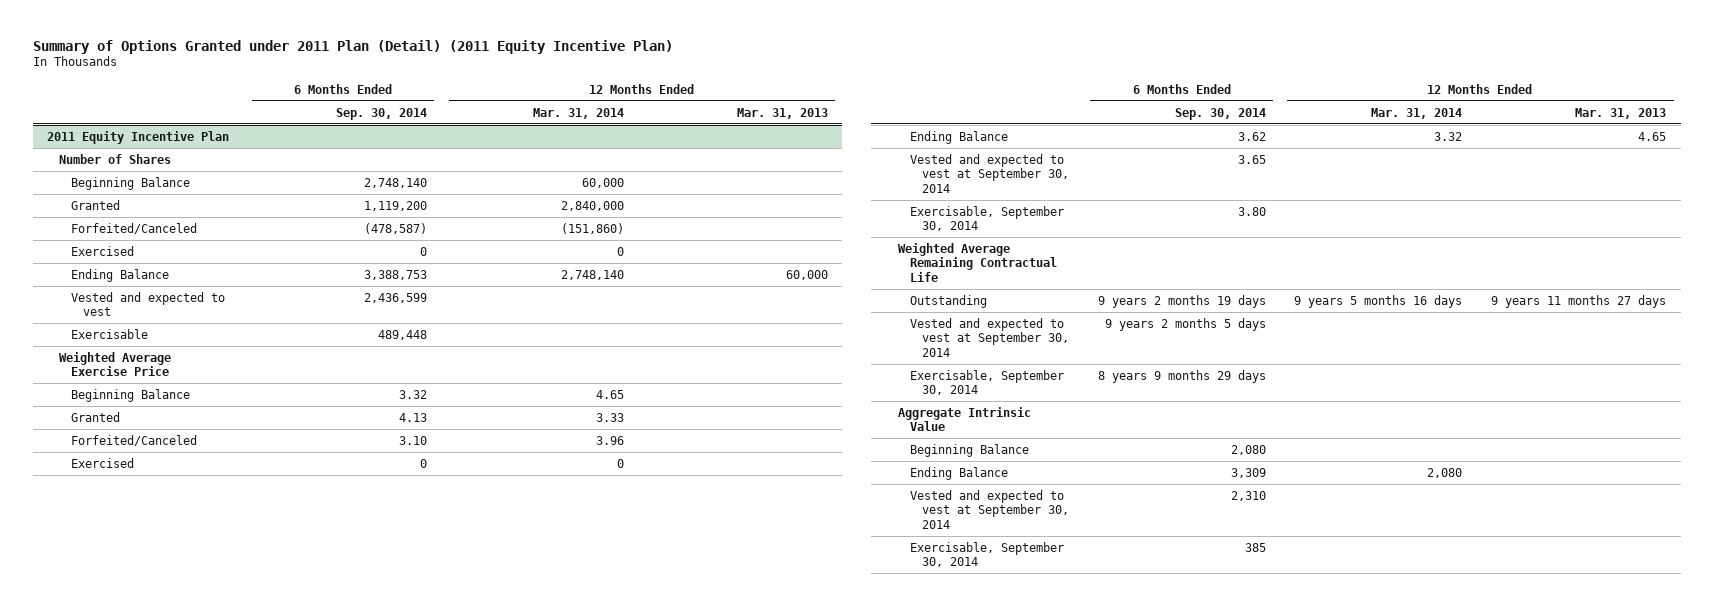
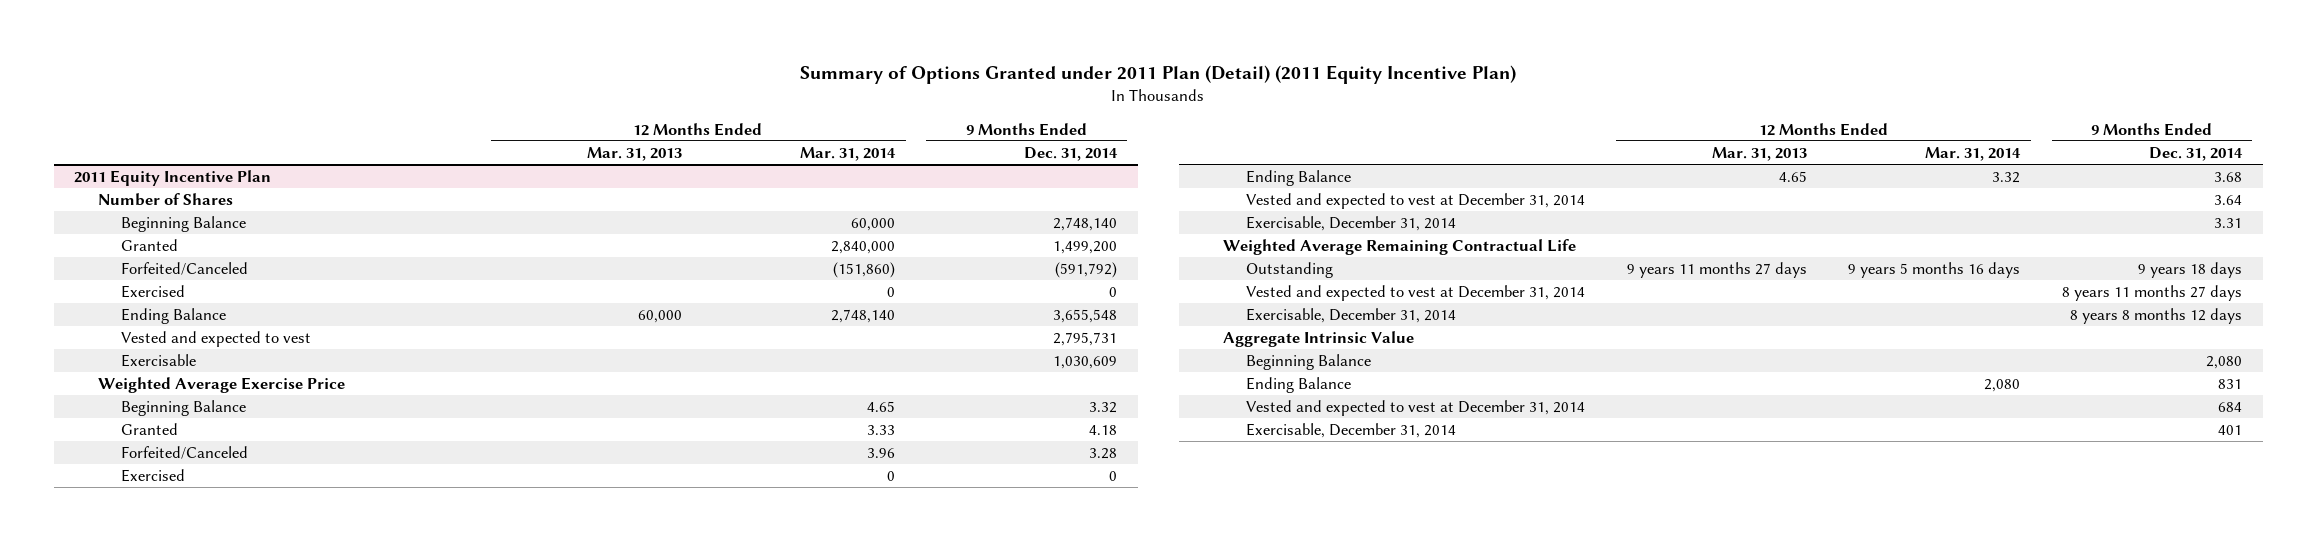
- | 6 Months Ended Sep. 30, 2014 | 12 Months Ended Mar. 31, 2014 | 12 Months Ended Mar. 31, 2013
+ | 12 Months Ended Mar. 31, 2013 | 12 Months Ended Mar. 31, 2014 | 9 Months Ended Dec. 31, 2014
@ 2011 Equity Incentive Plan
- Vested and expected to vest at September 30, 2014 | 3.65 | |
- Exercisable, September 30, 2014 | 3.80 | |
+ Vested and expected to vest at December 31, 2014 | | | 3.64
+ Exercisable, December 31, 2014 | | | 3.31
- Vested and expected to vest at September 30, 2014 | 9 years 2 months 5 days | |
- Exercisable, September 30, 2014 | 8 years 9 months 29 days | |
+ Vested and expected to vest at December 31, 2014 | | | 8 years 11 months 27 days
+ Exercisable, December 31, 2014 | | | 8 years 8 months 12 days
- Vested and expected to vest at September 30, 2014 | 2,310 | |
- Exercisable, September 30, 2014 | 385 | |
+ Vested and expected to vest at December 31, 2014 | | | 684
+ Exercisable, December 31, 2014 | | | 401

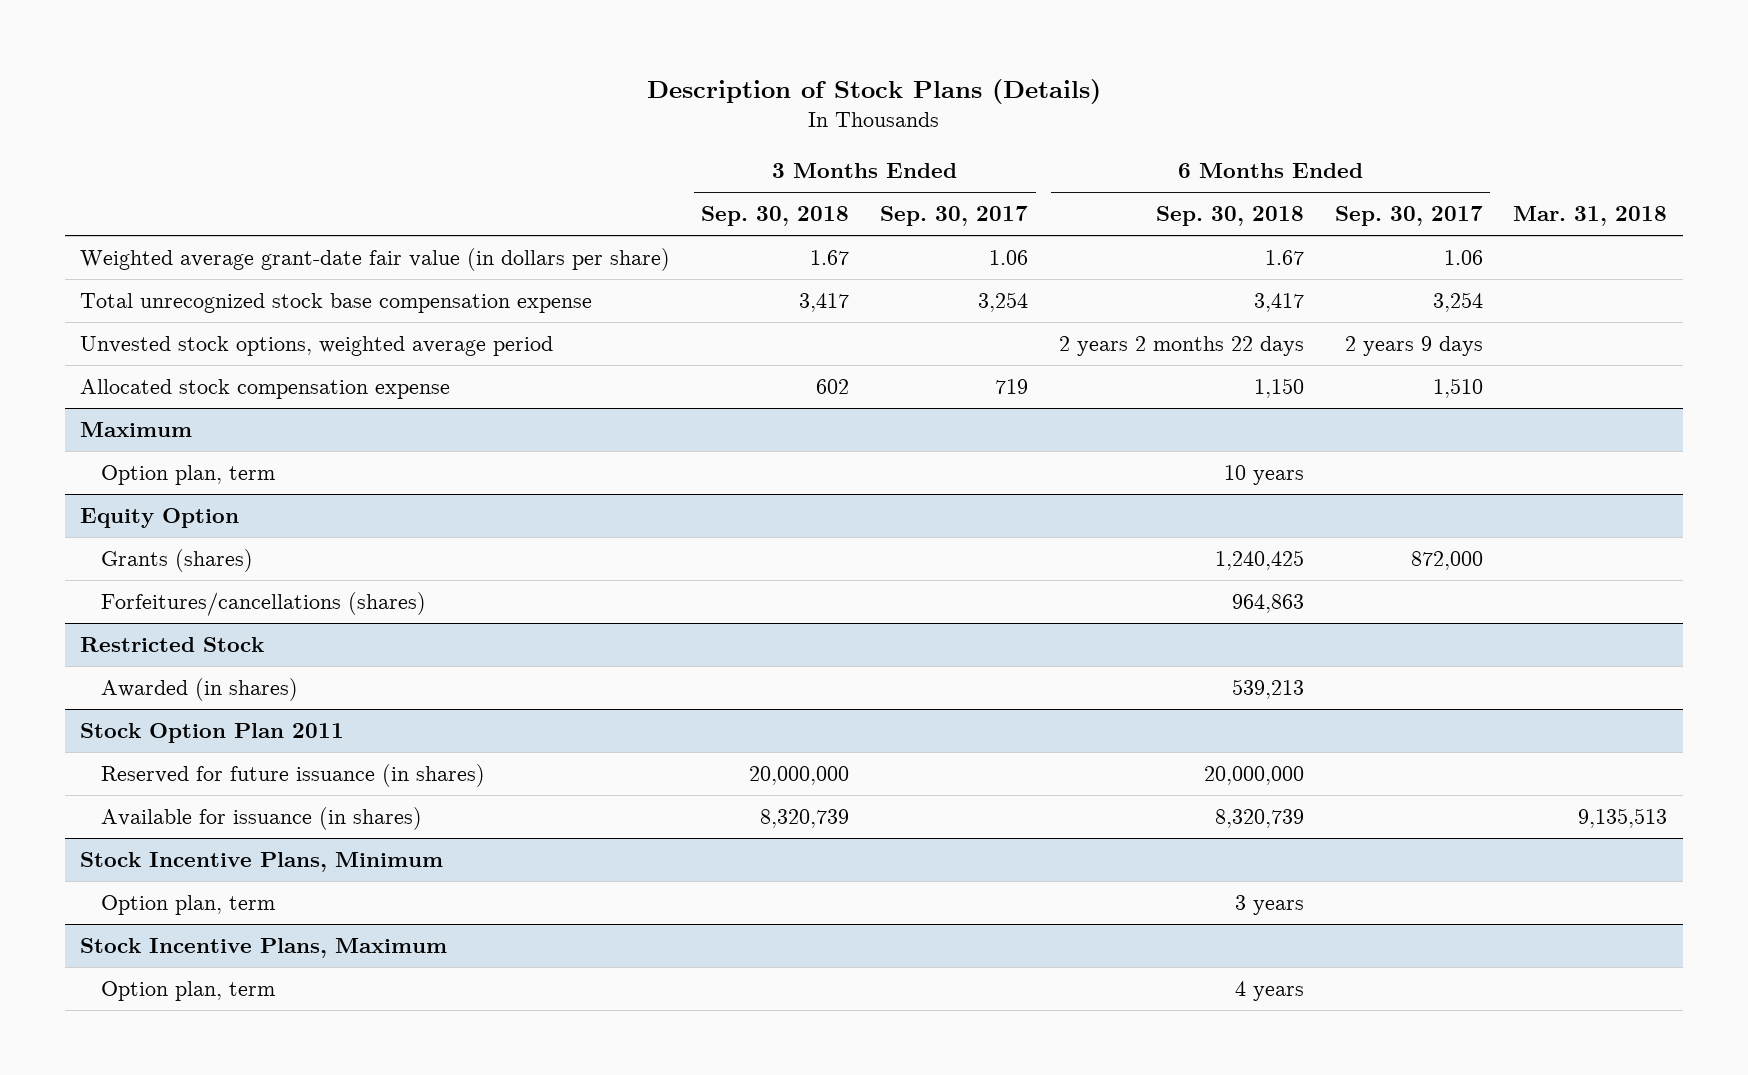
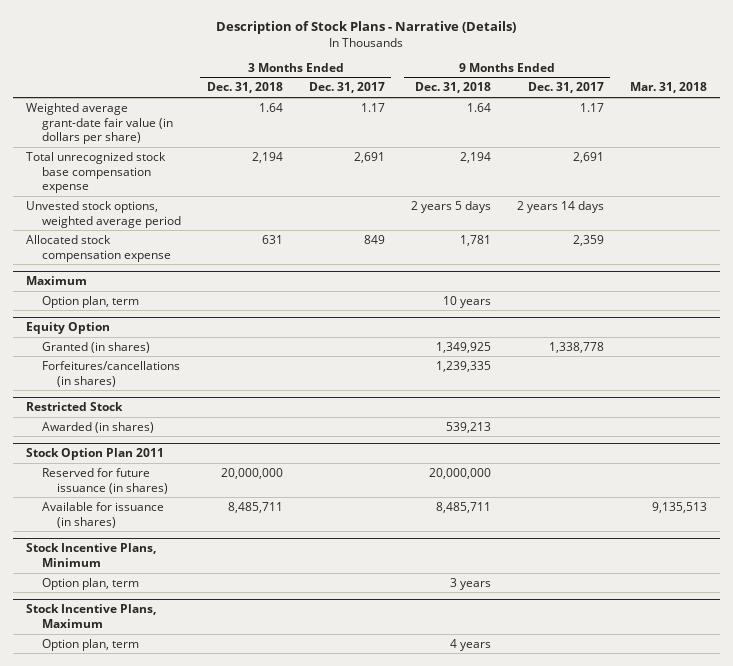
- Description of Stock Plans (Details)
+ Description of Stock Plans - Narrative (Details)
- | 3 Months Ended Sep. 30, 2018 | 3 Months Ended Sep. 30, 2017 | 6 Months Ended Sep. 30, 2018 | 6 Months Ended Sep. 30, 2017 | Mar. 31, 2018
+ | 3 Months Ended Dec. 31, 2018 | 3 Months Ended Dec. 31, 2017 | 9 Months Ended Dec. 31, 2018 | 9 Months Ended Dec. 31, 2017 | Mar. 31, 2018
@ Equity Option
- Grants (shares) | | | 1,240,425 | 872,000 |
- Forfeitures/cancellations (shares) | | | 964,863 | |
+ Granted (in shares) | | | 1,349,925 | 1,338,778 |
+ Forfeitures/cancellations (in shares) | | | 1,239,335 | |

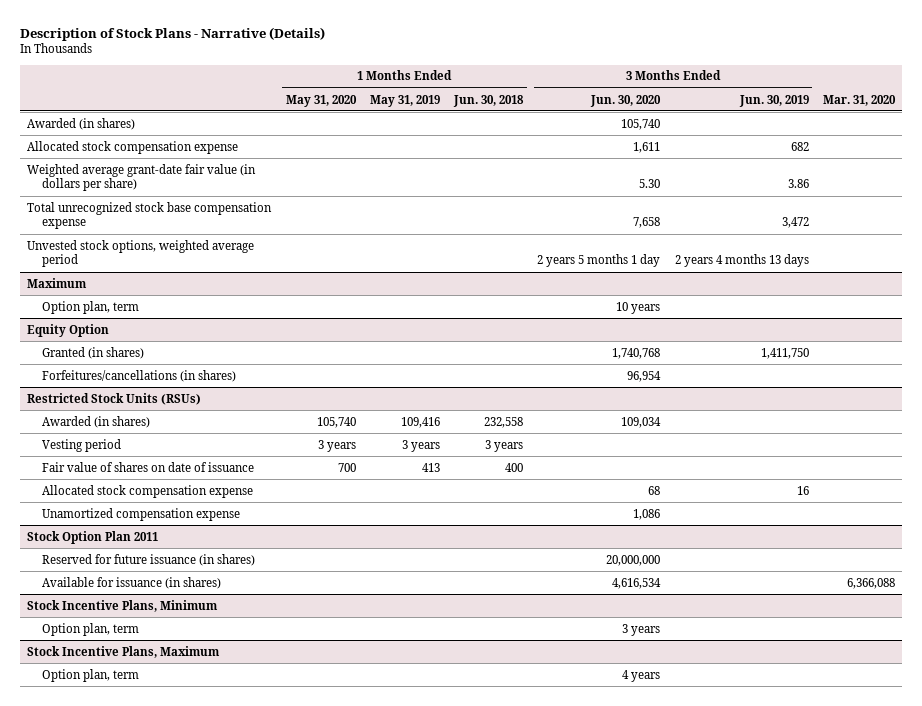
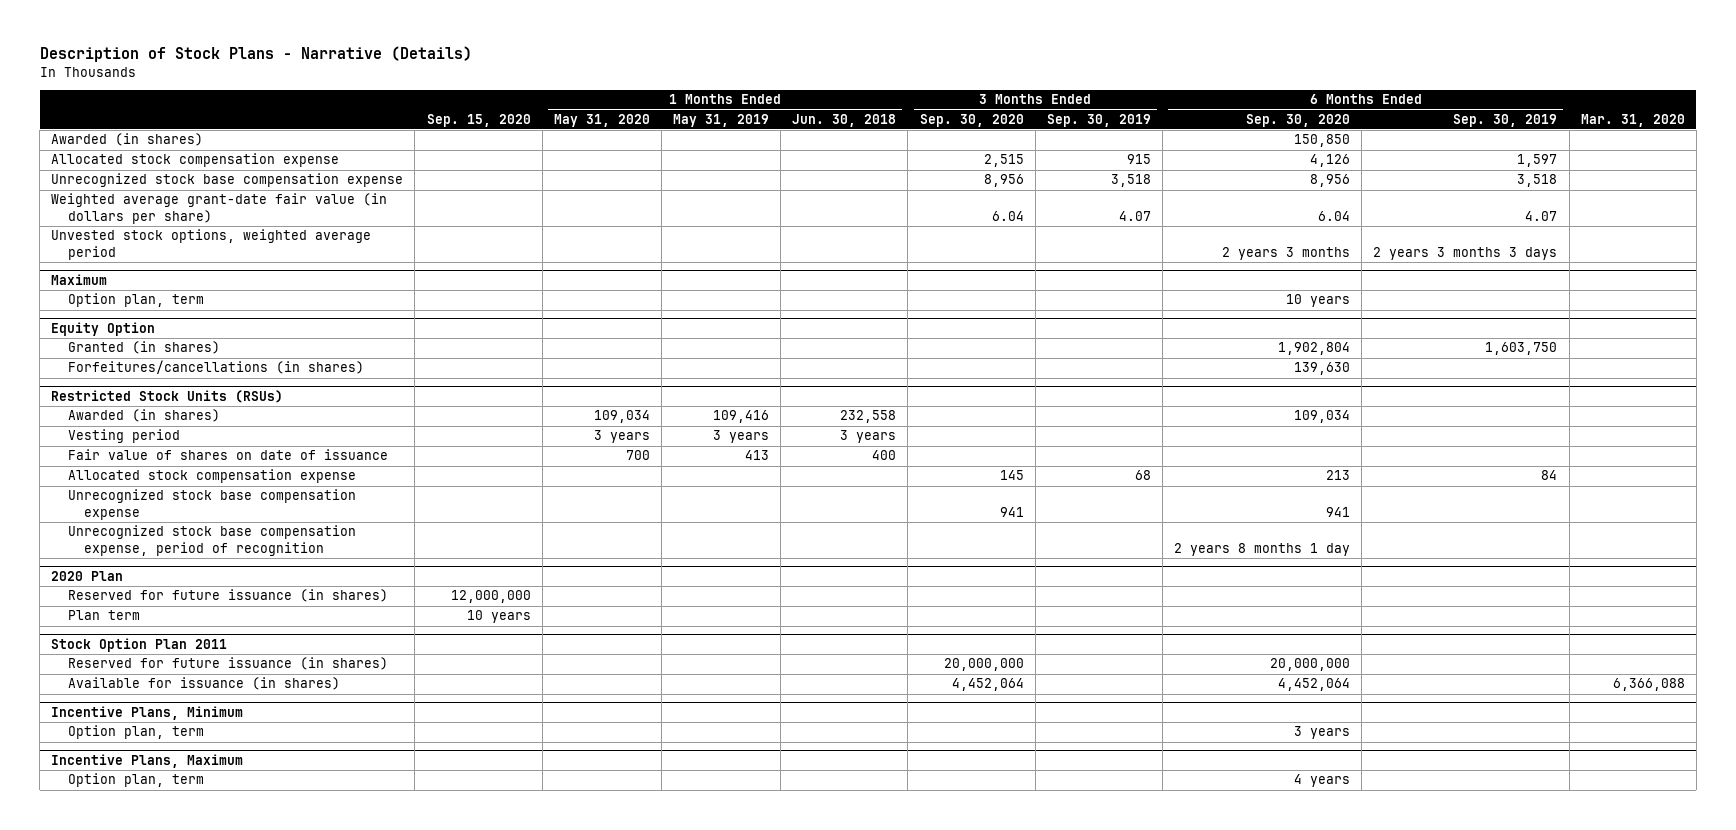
- | 1 Months Ended May 31, 2020 | 1 Months Ended May 31, 2019 | 1 Months Ended Jun. 30, 2018 | 3 Months Ended Jun. 30, 2020 | 3 Months Ended Jun. 30, 2019 | Mar. 31, 2020
+ | Sep. 15, 2020 | 1 Months Ended May 31, 2020 | 1 Months Ended May 31, 2019 | 1 Months Ended Jun. 30, 2018 | 3 Months Ended Sep. 30, 2020 | 3 Months Ended Sep. 30, 2019 | 6 Months Ended Sep. 30, 2020 | 6 Months Ended Sep. 30, 2019 | Mar. 31, 2020
+ Unrecognized stock base compensation expense | | | | | 8,956 | 3,518 | 8,956 | 3,518 |
- Total unrecognized stock base compensation expense | | | | 7,658 | 3,472 |
@ Restricted Stock Units (RSUs)
- Awarded (in shares) | 105,740 | 109,416 | 232,558 | 109,034 | |
+ Awarded (in shares) | | 109,034 | 109,416 | 232,558 | | | 109,034 | |
- Unamortized compensation expense | | | | 1,086 | |
+ Unrecognized stock base compensation expense | | | | | 941 | | 941 | |
+ Unrecognized stock base compensation expense, period of recognition | | | | | | | 2 years 8 months 1 day | |
+ 2020 Plan
+ Reserved for future issuance (in shares) | 12,000,000 | | | | | | | |
+ Plan term | 10 years | | | | | | | |
- Stock Incentive Plans, Minimum
+ Incentive Plans, Minimum
- Stock Incentive Plans, Maximum
+ Incentive Plans, Maximum

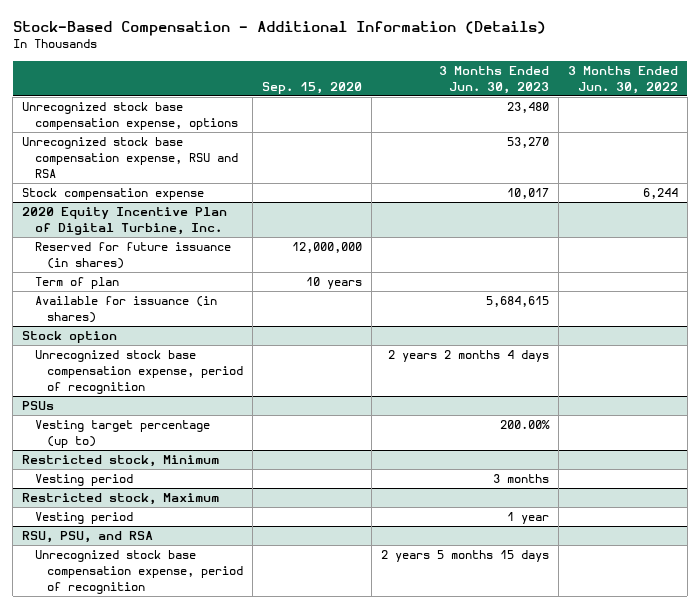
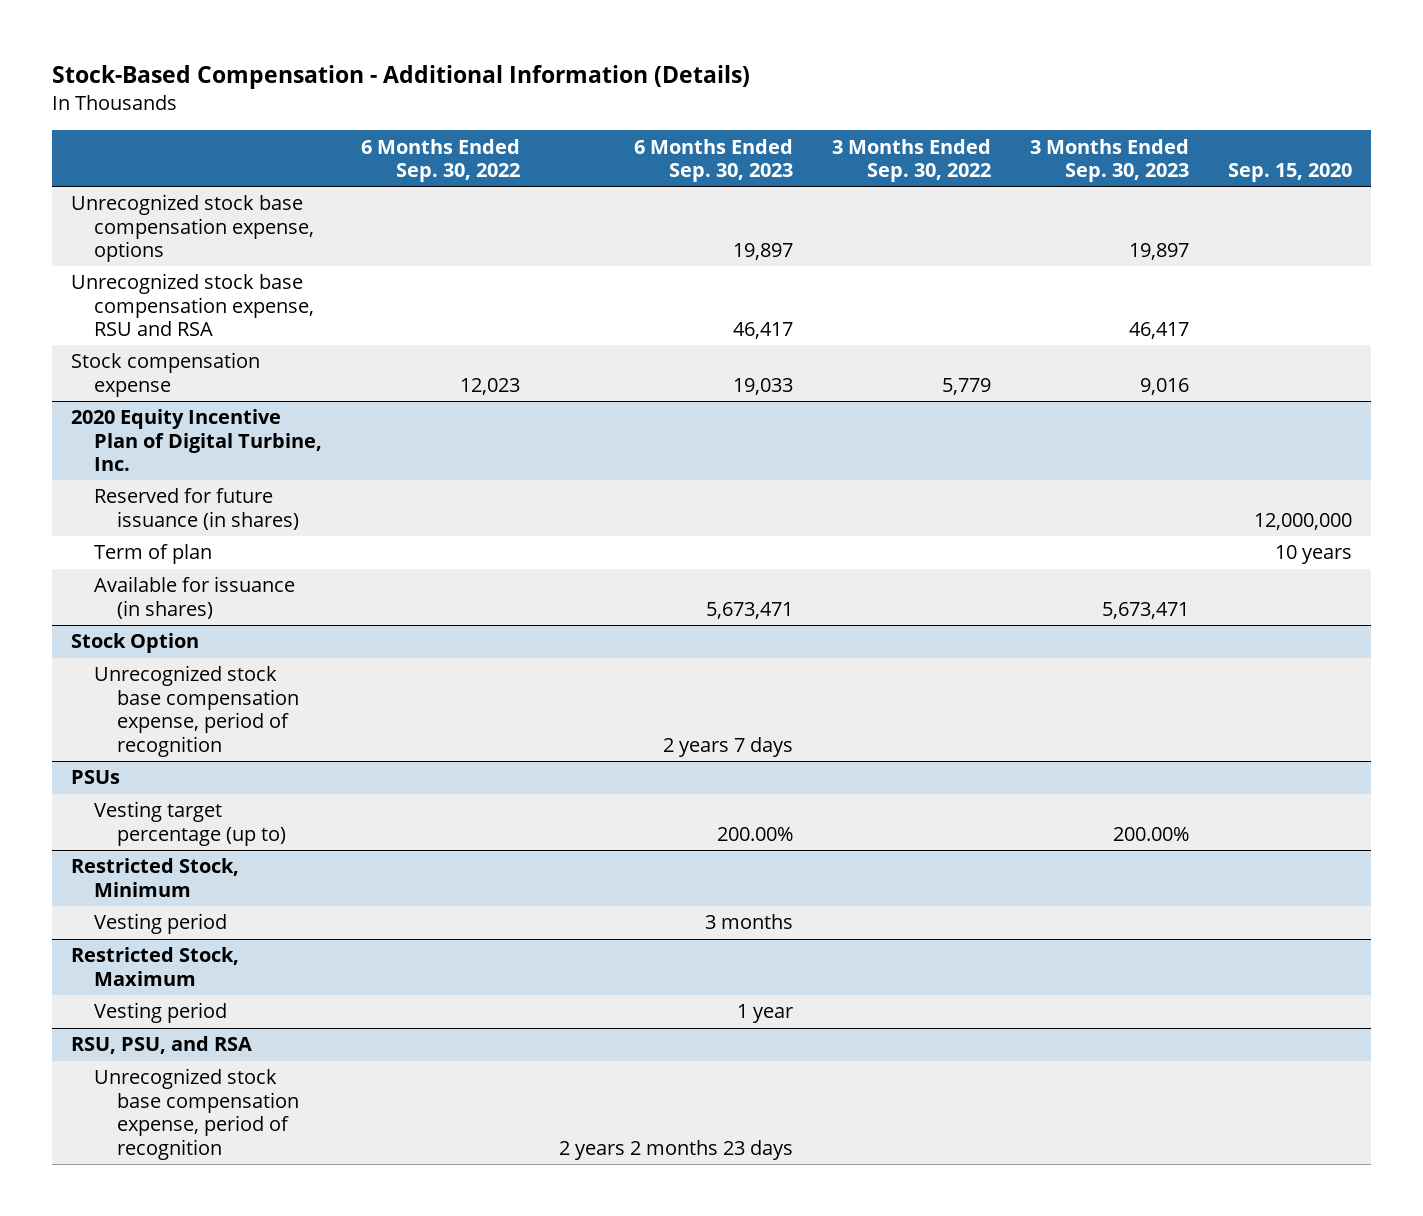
- | Sep. 15, 2020 | 3 Months Ended Jun. 30, 2023 | 3 Months Ended Jun. 30, 2022
+ | 6 Months Ended Sep. 30, 2022 | 6 Months Ended Sep. 30, 2023 | 3 Months Ended Sep. 30, 2022 | 3 Months Ended Sep. 30, 2023 | Sep. 15, 2020
- Stock option
+ Stock Option
- Restricted stock, Minimum
+ Restricted Stock, Minimum
- Restricted stock, Maximum
+ Restricted Stock, Maximum

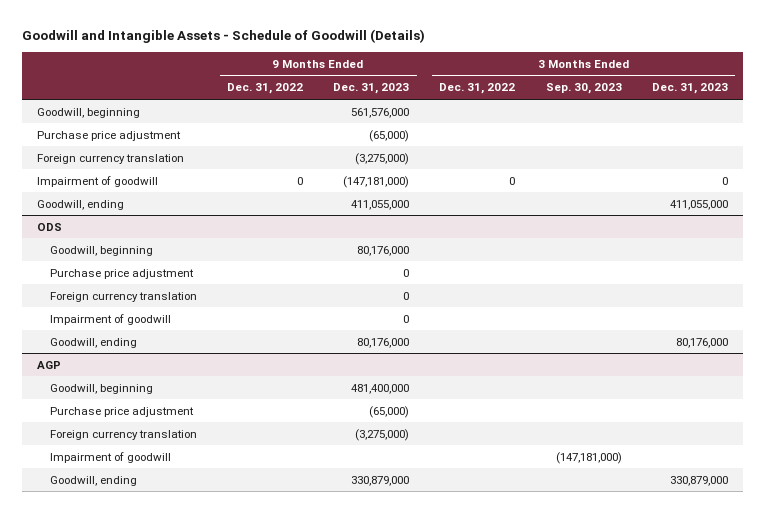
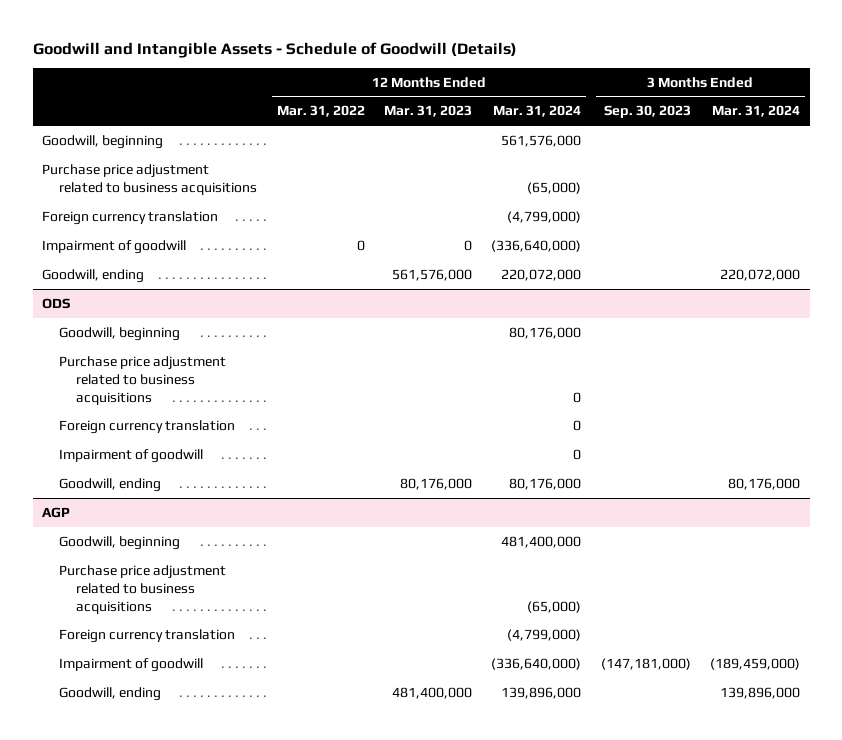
- | 9 Months Ended Dec. 31, 2022 | 9 Months Ended Dec. 31, 2023 | 3 Months Ended Dec. 31, 2022 | 3 Months Ended Sep. 30, 2023 | 3 Months Ended Dec. 31, 2023
+ | 12 Months Ended Mar. 31, 2022 | 12 Months Ended Mar. 31, 2023 | 12 Months Ended Mar. 31, 2024 | 3 Months Ended Sep. 30, 2023 | 3 Months Ended Mar. 31, 2024
- Purchase price adjustment | | (65,000) | | |
+ Purchase price adjustment related to business acquisitions | | | (65,000) | |
@ ODS
- Purchase price adjustment | | 0 | | |
+ Purchase price adjustment related to business acquisitions | | | 0 | |
@ AGP
- Purchase price adjustment | | (65,000) | | |
+ Purchase price adjustment related to business acquisitions | | | (65,000) | |

